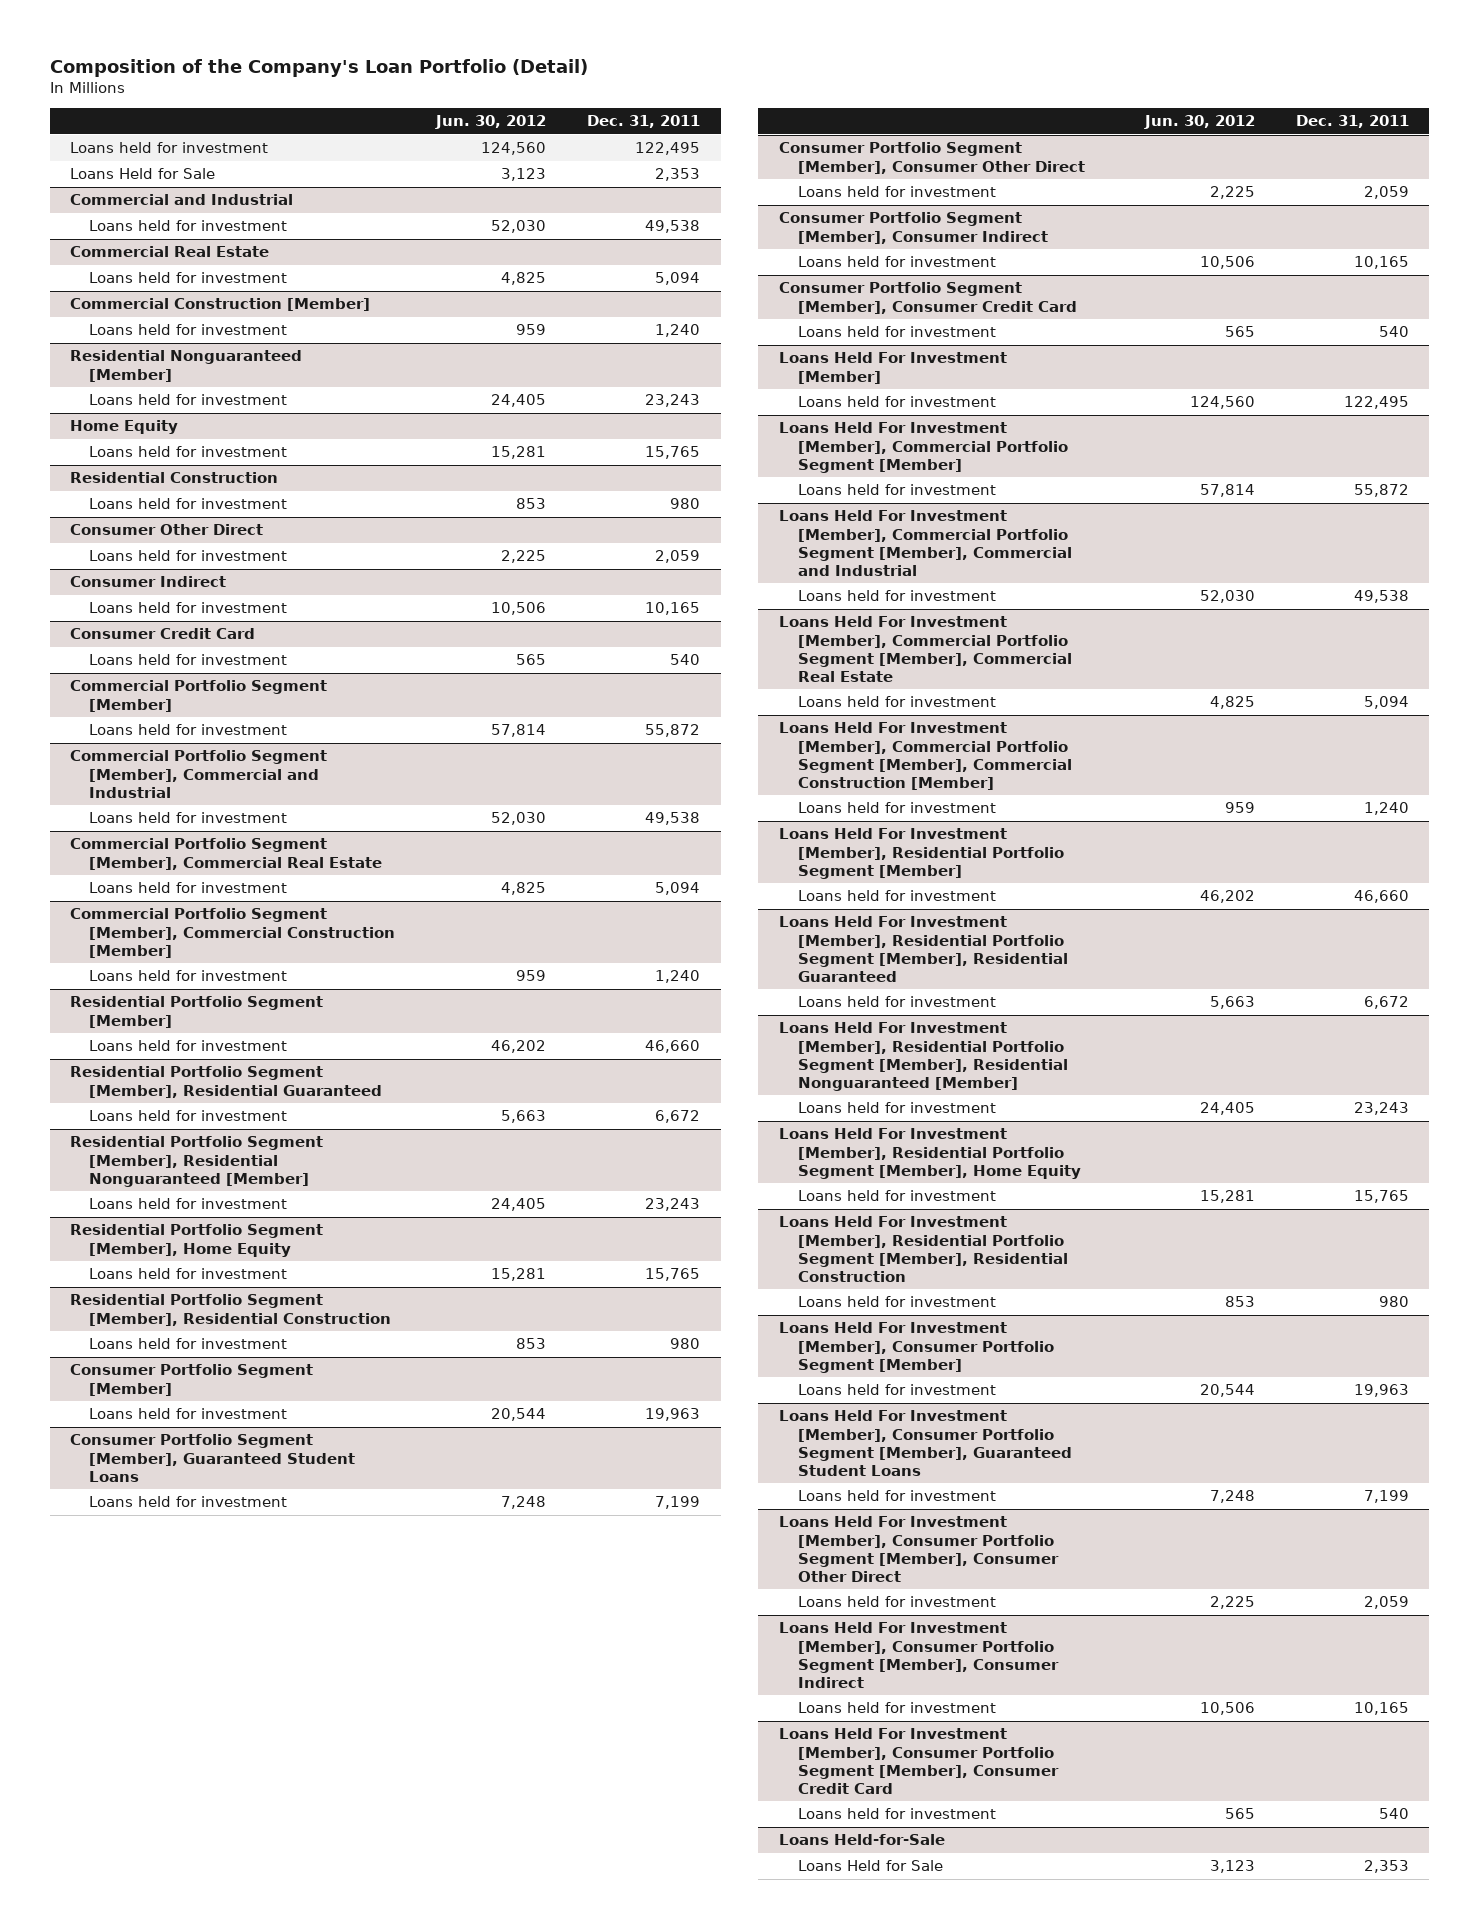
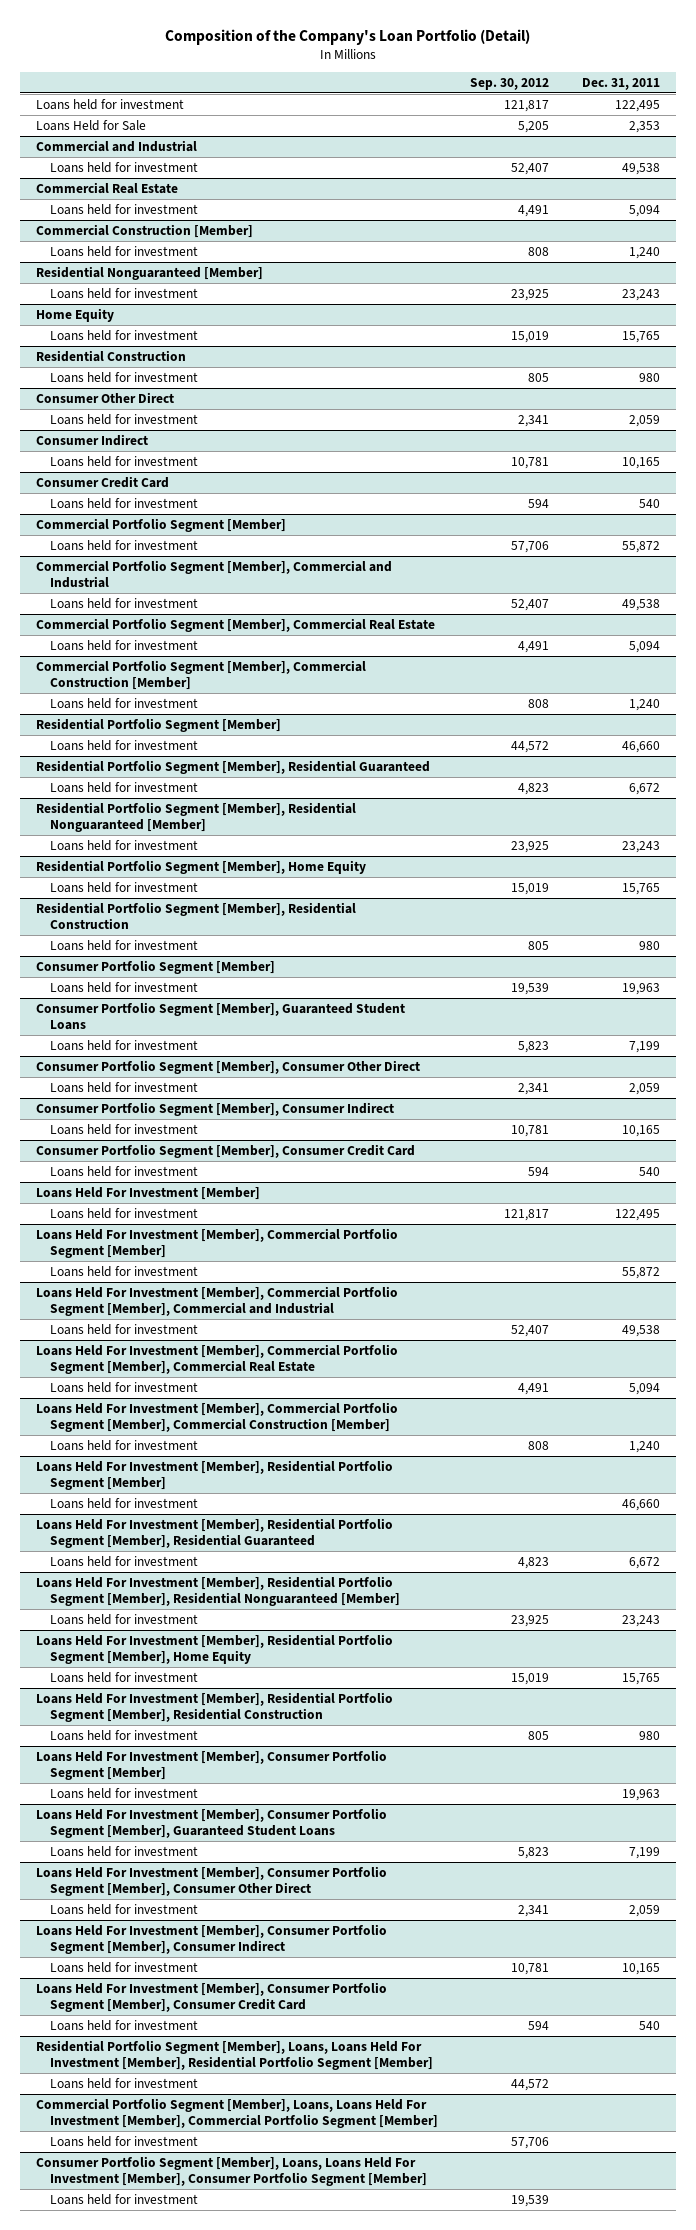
- | Jun. 30, 2012 | Dec. 31, 2011
+ | Sep. 30, 2012 | Dec. 31, 2011
- Loans Held-for-Sale
- Loans Held for Sale | 3,123 | 2,353
+ Residential Portfolio Segment [Member], Loans, Loans Held For Investment [Member], Residential Portfolio Segment [Member]
+ Loans held for investment | 44,572 |
+ Commercial Portfolio Segment [Member], Loans, Loans Held For Investment [Member], Commercial Portfolio Segment [Member]
+ Loans held for investment | 57,706 |
+ Consumer Portfolio Segment [Member], Loans, Loans Held For Investment [Member], Consumer Portfolio Segment [Member]
+ Loans held for investment | 19,539 |

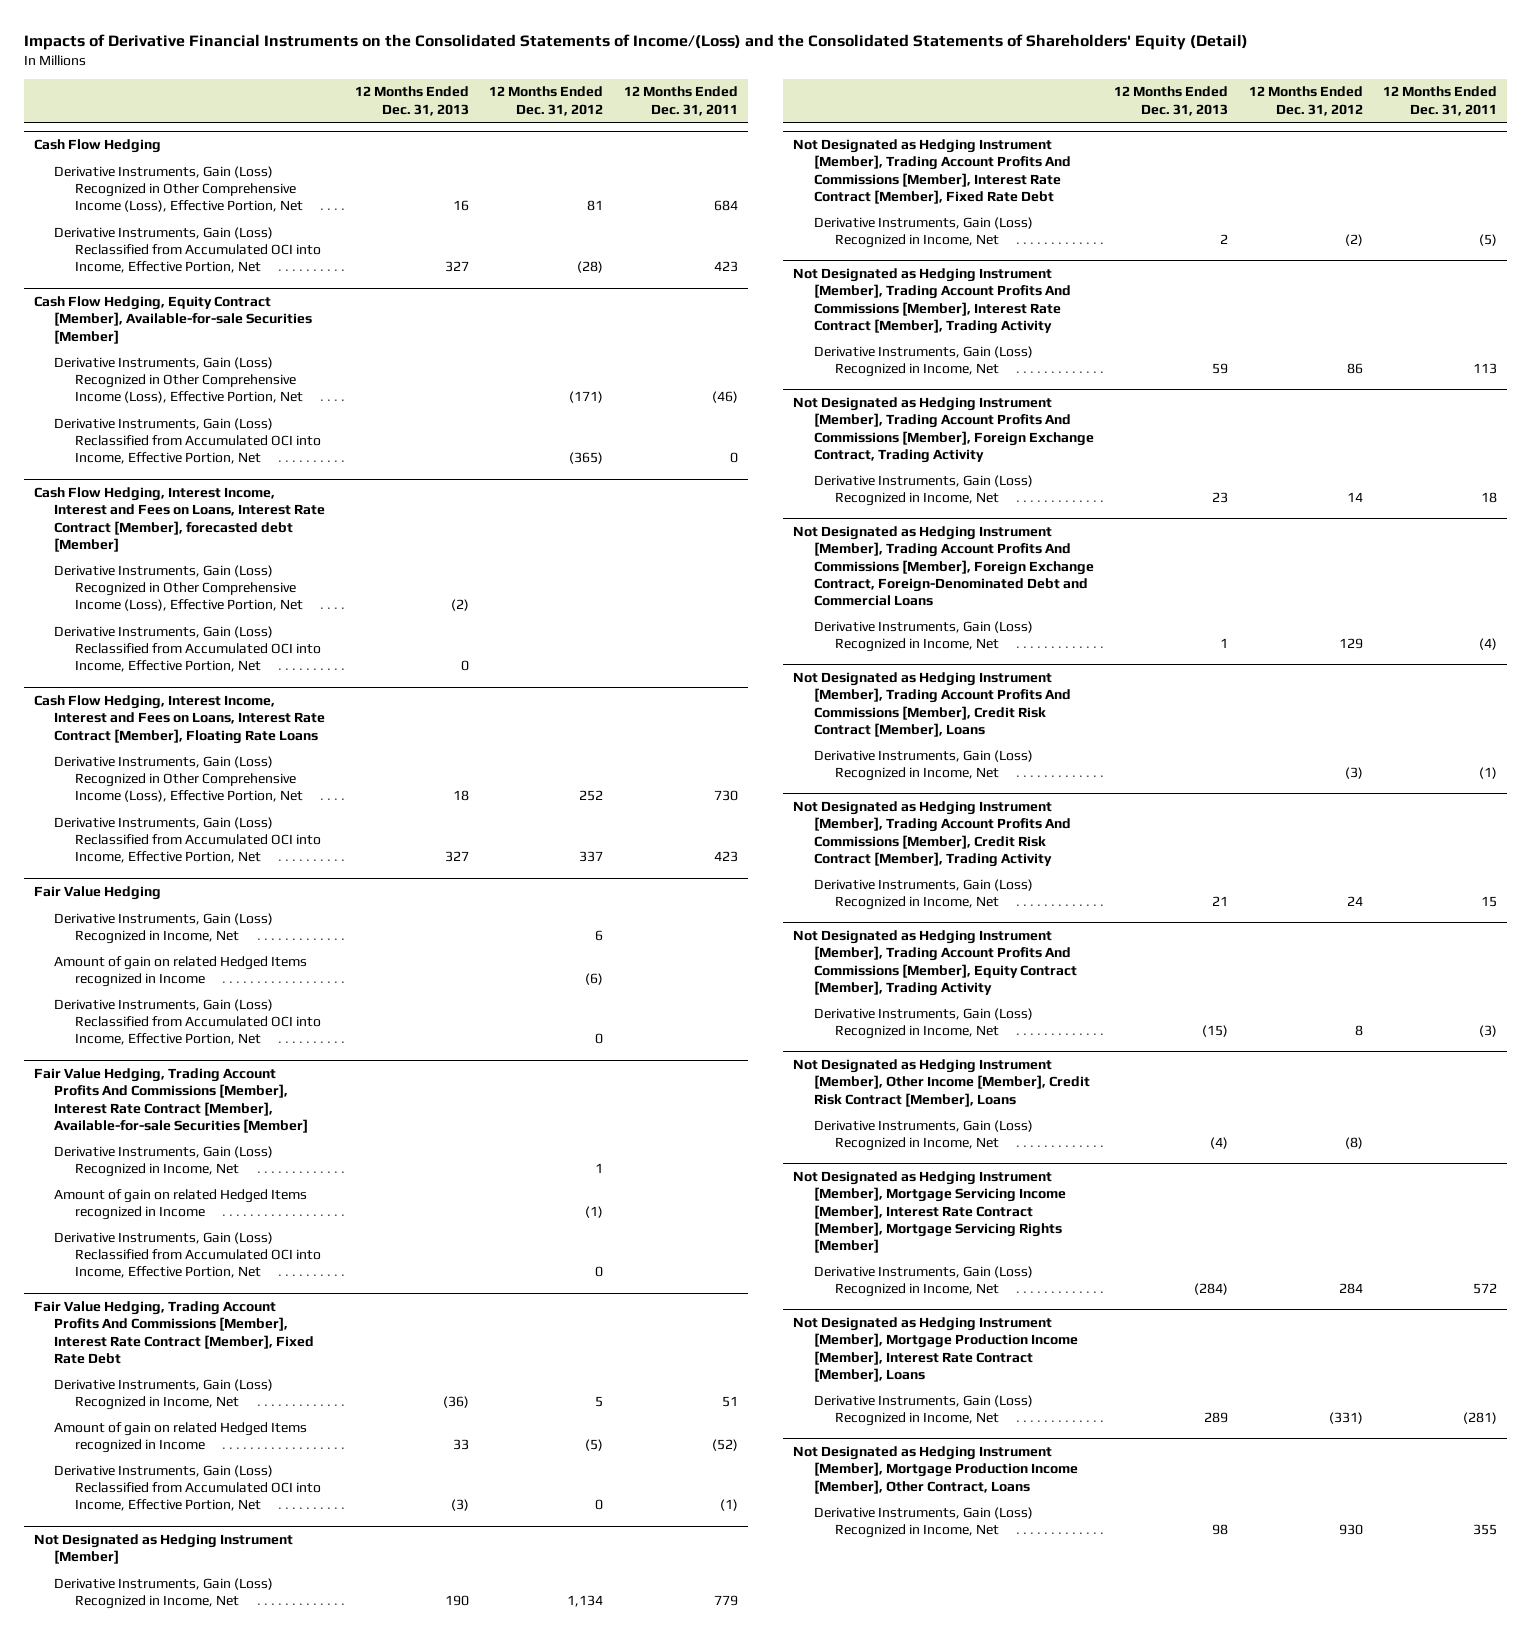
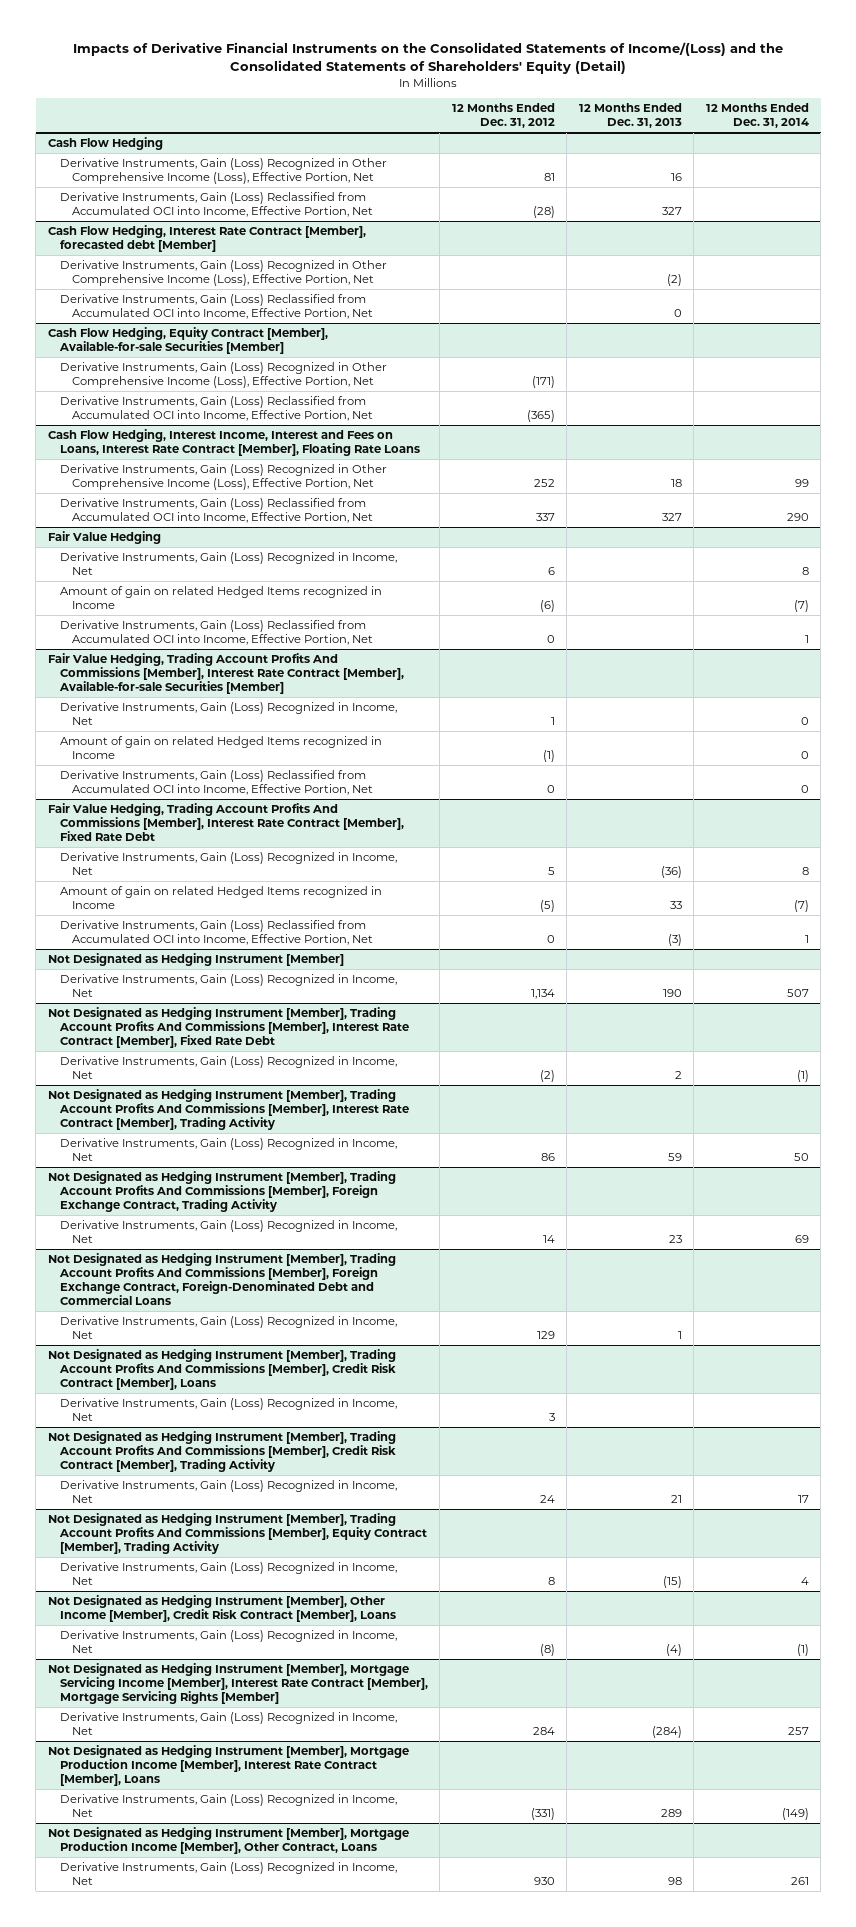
- | 12 Months Ended Dec. 31, 2013 | 12 Months Ended Dec. 31, 2012 | 12 Months Ended Dec. 31, 2011
+ | 12 Months Ended Dec. 31, 2012 | 12 Months Ended Dec. 31, 2013 | 12 Months Ended Dec. 31, 2014
+ Cash Flow Hedging, Interest Rate Contract [Member], forecasted debt [Member]
+ Derivative Instruments, Gain (Loss) Recognized in Other Comprehensive Income (Loss), Effective Portion, Net | | (2) |
+ Derivative Instruments, Gain (Loss) Reclassified from Accumulated OCI into Income, Effective Portion, Net | | 0 |
- Cash Flow Hedging, Interest Income, Interest and Fees on Loans, Interest Rate Contract [Member], forecasted debt [Member]
- Derivative Instruments, Gain (Loss) Recognized in Other Comprehensive Income (Loss), Effective Portion, Net | (2) | |
- Derivative Instruments, Gain (Loss) Reclassified from Accumulated OCI into Income, Effective Portion, Net | 0 | |
@ Not Designated as Hedging Instrument [Member], Trading Account Profits And Commissions [Member], Credit Risk Contract [Member], Loans
- Derivative Instruments, Gain (Loss) Recognized in Income, Net | | (3) | (1)
+ Derivative Instruments, Gain (Loss) Recognized in Income, Net | 3 | |

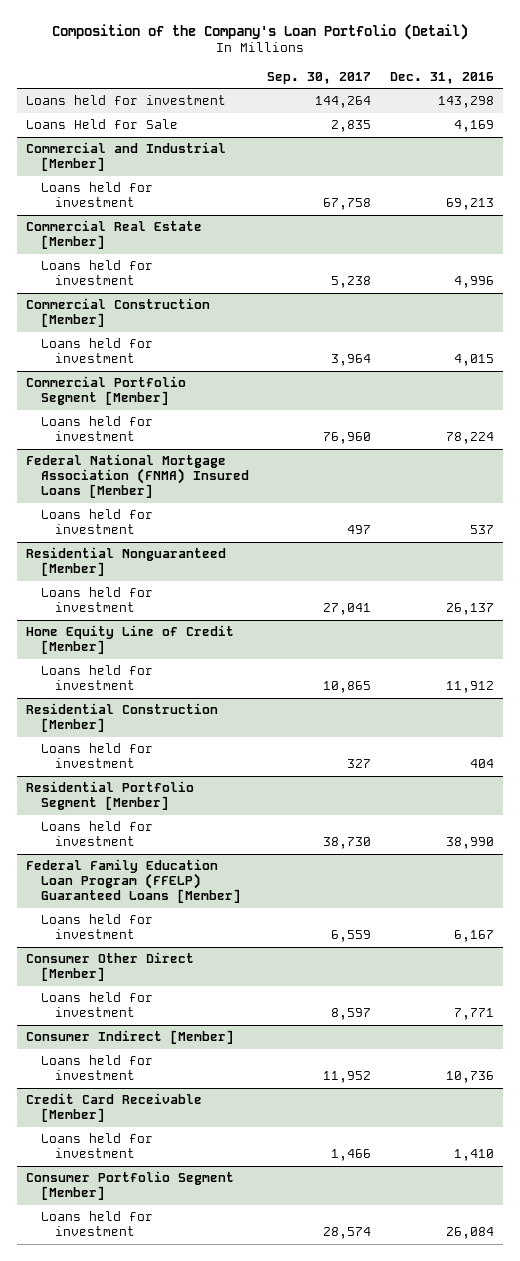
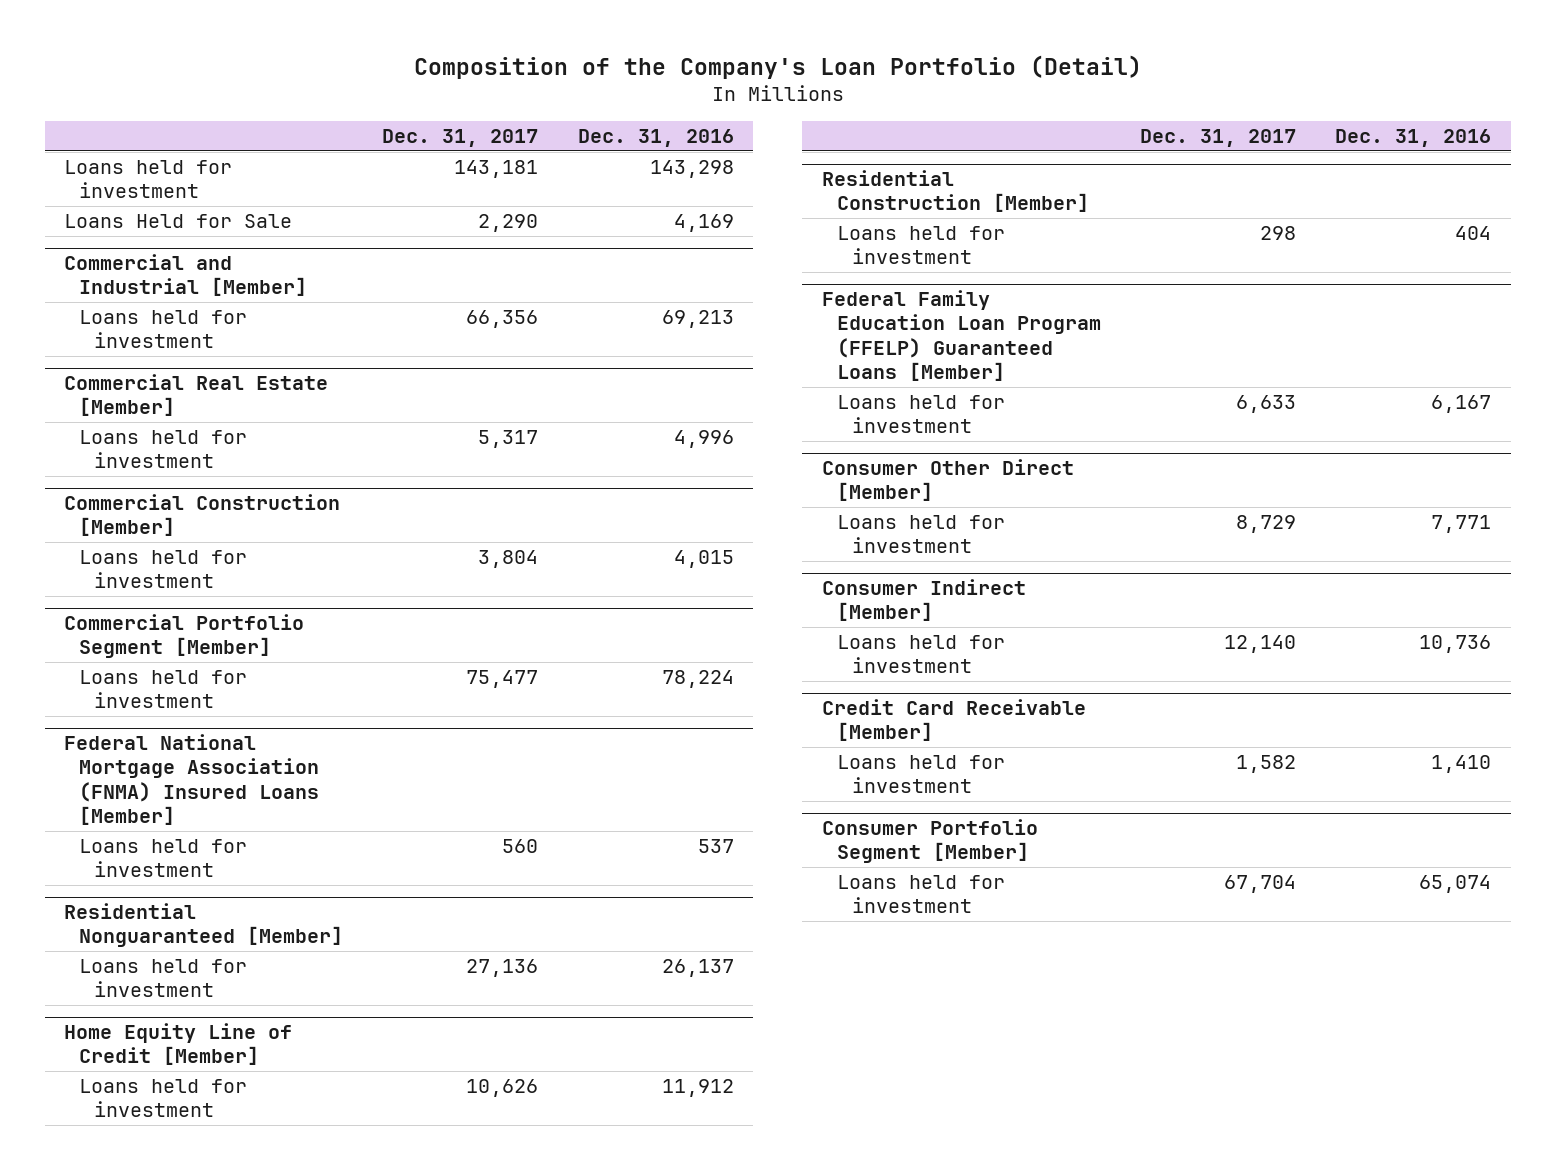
- | Sep. 30, 2017 | Dec. 31, 2016
+ | Dec. 31, 2017 | Dec. 31, 2016
- Residential Portfolio Segment [Member]
- Loans held for investment | 38,730 | 38,990
@ Consumer Portfolio Segment [Member]
- Loans held for investment | 28,574 | 26,084
+ Loans held for investment | 67,704 | 65,074

